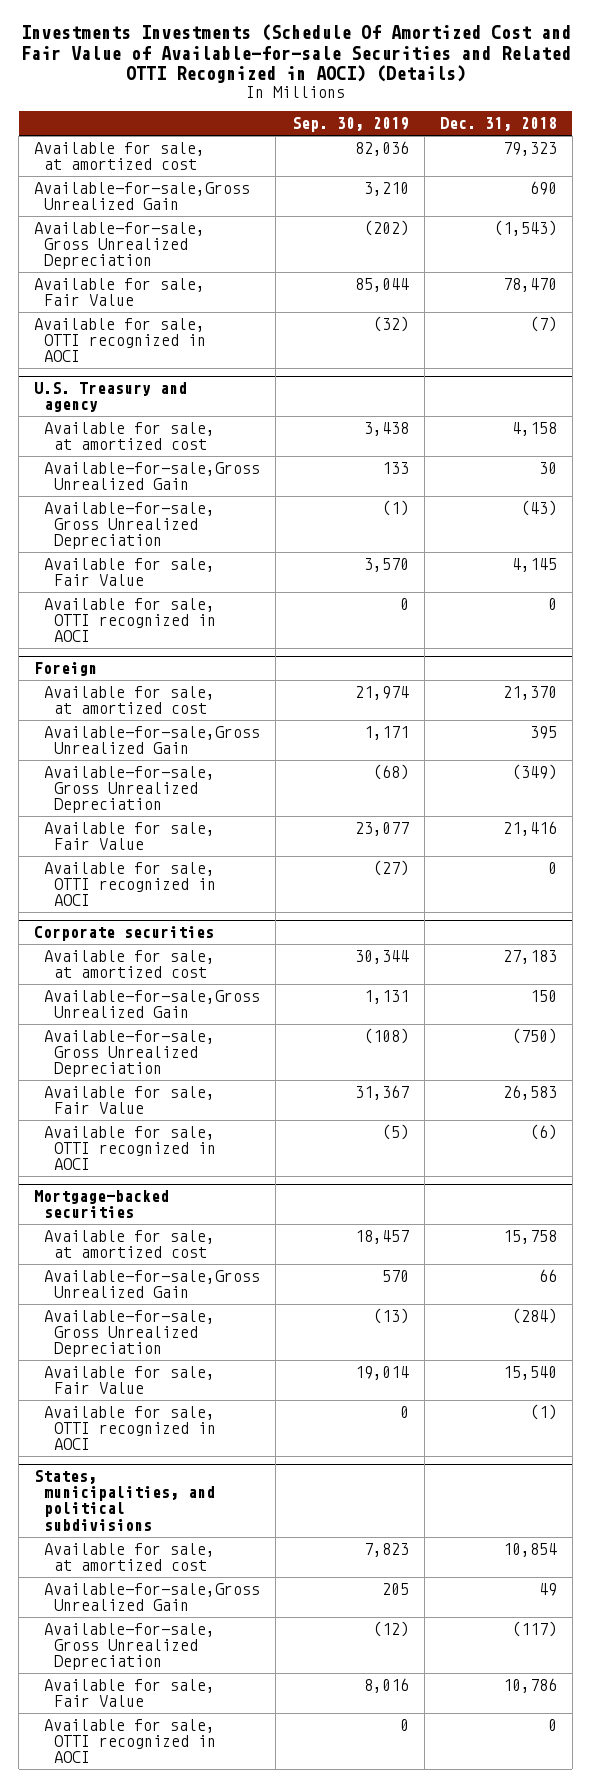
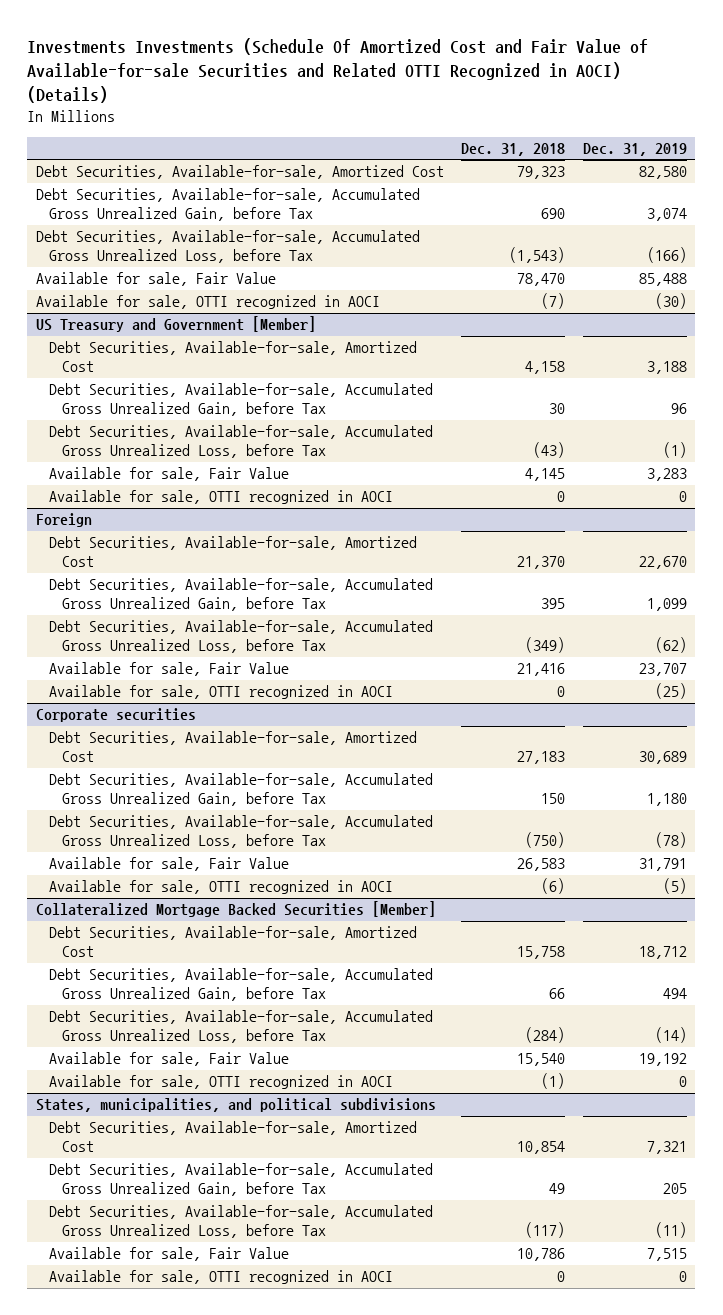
- | Sep. 30, 2019 | Dec. 31, 2018
+ | Dec. 31, 2018 | Dec. 31, 2019
- Available for sale, at amortized cost | 82,036 | 79,323
- Available-for-sale,Gross Unrealized Gain | 3,210 | 690
- Available-for-sale, Gross Unrealized Depreciation | (202) | (1,543)
+ Debt Securities, Available-for-sale, Amortized Cost | 79,323 | 82,580
+ Debt Securities, Available-for-sale, Accumulated Gross Unrealized Gain, before Tax | 690 | 3,074
+ Debt Securities, Available-for-sale, Accumulated Gross Unrealized Loss, before Tax | (1,543) | (166)
- U.S. Treasury and agency
- Available for sale, at amortized cost | 3,438 | 4,158
- Available-for-sale,Gross Unrealized Gain | 133 | 30
- Available-for-sale, Gross Unrealized Depreciation | (1) | (43)
+ US Treasury and Government [Member]
+ Debt Securities, Available-for-sale, Amortized Cost | 4,158 | 3,188
+ Debt Securities, Available-for-sale, Accumulated Gross Unrealized Gain, before Tax | 30 | 96
+ Debt Securities, Available-for-sale, Accumulated Gross Unrealized Loss, before Tax | (43) | (1)
@ Foreign
- Available for sale, at amortized cost | 21,974 | 21,370
- Available-for-sale,Gross Unrealized Gain | 1,171 | 395
- Available-for-sale, Gross Unrealized Depreciation | (68) | (349)
+ Debt Securities, Available-for-sale, Amortized Cost | 21,370 | 22,670
+ Debt Securities, Available-for-sale, Accumulated Gross Unrealized Gain, before Tax | 395 | 1,099
+ Debt Securities, Available-for-sale, Accumulated Gross Unrealized Loss, before Tax | (349) | (62)
@ Corporate securities
- Available for sale, at amortized cost | 30,344 | 27,183
- Available-for-sale,Gross Unrealized Gain | 1,131 | 150
- Available-for-sale, Gross Unrealized Depreciation | (108) | (750)
+ Debt Securities, Available-for-sale, Amortized Cost | 27,183 | 30,689
+ Debt Securities, Available-for-sale, Accumulated Gross Unrealized Gain, before Tax | 150 | 1,180
+ Debt Securities, Available-for-sale, Accumulated Gross Unrealized Loss, before Tax | (750) | (78)
- Mortgage-backed securities
- Available for sale, at amortized cost | 18,457 | 15,758
- Available-for-sale,Gross Unrealized Gain | 570 | 66
- Available-for-sale, Gross Unrealized Depreciation | (13) | (284)
+ Collateralized Mortgage Backed Securities [Member]
+ Debt Securities, Available-for-sale, Amortized Cost | 15,758 | 18,712
+ Debt Securities, Available-for-sale, Accumulated Gross Unrealized Gain, before Tax | 66 | 494
+ Debt Securities, Available-for-sale, Accumulated Gross Unrealized Loss, before Tax | (284) | (14)
@ States, municipalities, and political subdivisions
- Available for sale, at amortized cost | 7,823 | 10,854
- Available-for-sale,Gross Unrealized Gain | 205 | 49
- Available-for-sale, Gross Unrealized Depreciation | (12) | (117)
+ Debt Securities, Available-for-sale, Amortized Cost | 10,854 | 7,321
+ Debt Securities, Available-for-sale, Accumulated Gross Unrealized Gain, before Tax | 49 | 205
+ Debt Securities, Available-for-sale, Accumulated Gross Unrealized Loss, before Tax | (117) | (11)

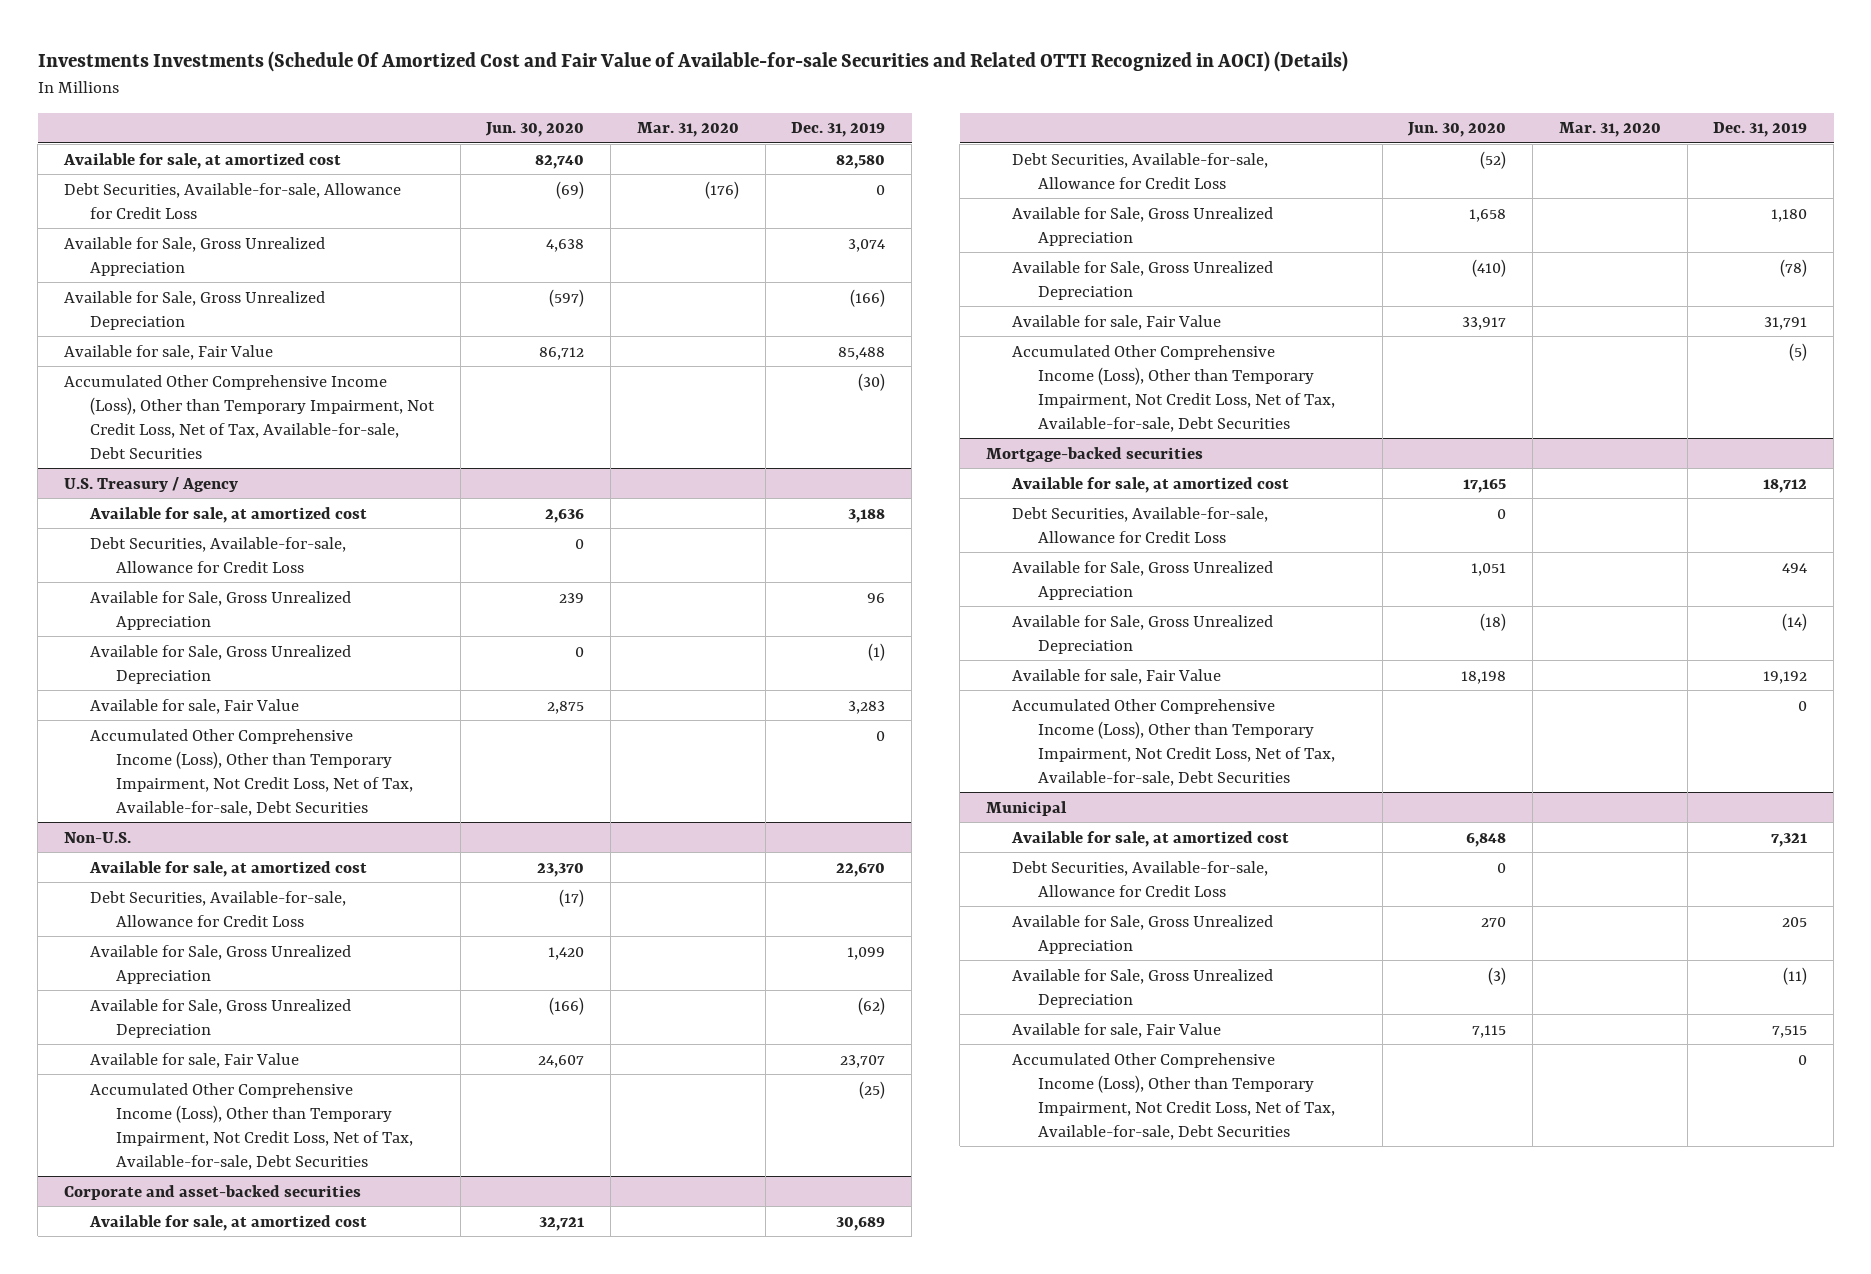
- | Dec. 31, 2018 | Dec. 31, 2019
+ | Jun. 30, 2020 | Mar. 31, 2020 | Dec. 31, 2019
- Debt Securities, Available-for-sale, Amortized Cost | 79,323 | 82,580
- Debt Securities, Available-for-sale, Accumulated Gross Unrealized Gain, before Tax | 690 | 3,074
- Debt Securities, Available-for-sale, Accumulated Gross Unrealized Loss, before Tax | (1,543) | (166)
+ Available for sale, at amortized cost | 82,740 | | 82,580
+ Debt Securities, Available-for-sale, Allowance for Credit Loss | (69) | (176) | 0
+ Available for Sale, Gross Unrealized Appreciation | 4,638 | | 3,074
+ Available for Sale, Gross Unrealized Depreciation | (597) | | (166)
- Available for sale, OTTI recognized in AOCI | (7) | (30)
- US Treasury and Government [Member]
- Debt Securities, Available-for-sale, Amortized Cost | 4,158 | 3,188
- Debt Securities, Available-for-sale, Accumulated Gross Unrealized Gain, before Tax | 30 | 96
- Debt Securities, Available-for-sale, Accumulated Gross Unrealized Loss, before Tax | (43) | (1)
+ Accumulated Other Comprehensive Income (Loss), Other than Temporary Impairment, Not Credit Loss, Net of Tax, Available-for-sale, Debt Securities | | | (30)
+ U.S. Treasury / Agency
+ Available for sale, at amortized cost | 2,636 | | 3,188
+ Debt Securities, Available-for-sale, Allowance for Credit Loss | 0 | |
+ Available for Sale, Gross Unrealized Appreciation | 239 | | 96
+ Available for Sale, Gross Unrealized Depreciation | 0 | | (1)
- Available for sale, OTTI recognized in AOCI | 0 | 0
- Foreign
- Debt Securities, Available-for-sale, Amortized Cost | 21,370 | 22,670
- Debt Securities, Available-for-sale, Accumulated Gross Unrealized Gain, before Tax | 395 | 1,099
- Debt Securities, Available-for-sale, Accumulated Gross Unrealized Loss, before Tax | (349) | (62)
+ Accumulated Other Comprehensive Income (Loss), Other than Temporary Impairment, Not Credit Loss, Net of Tax, Available-for-sale, Debt Securities | | | 0
+ Non-U.S.
+ Available for sale, at amortized cost | 23,370 | | 22,670
+ Debt Securities, Available-for-sale, Allowance for Credit Loss | (17) | |
+ Available for Sale, Gross Unrealized Appreciation | 1,420 | | 1,099
+ Available for Sale, Gross Unrealized Depreciation | (166) | | (62)
- Available for sale, OTTI recognized in AOCI | 0 | (25)
- Corporate securities
- Debt Securities, Available-for-sale, Amortized Cost | 27,183 | 30,689
- Debt Securities, Available-for-sale, Accumulated Gross Unrealized Gain, before Tax | 150 | 1,180
- Debt Securities, Available-for-sale, Accumulated Gross Unrealized Loss, before Tax | (750) | (78)
+ Accumulated Other Comprehensive Income (Loss), Other than Temporary Impairment, Not Credit Loss, Net of Tax, Available-for-sale, Debt Securities | | | (25)
+ Corporate and asset-backed securities
+ Available for sale, at amortized cost | 32,721 | | 30,689
+ Debt Securities, Available-for-sale, Allowance for Credit Loss | (52) | |
+ Available for Sale, Gross Unrealized Appreciation | 1,658 | | 1,180
+ Available for Sale, Gross Unrealized Depreciation | (410) | | (78)
- Available for sale, OTTI recognized in AOCI | (6) | (5)
- Collateralized Mortgage Backed Securities [Member]
- Debt Securities, Available-for-sale, Amortized Cost | 15,758 | 18,712
- Debt Securities, Available-for-sale, Accumulated Gross Unrealized Gain, before Tax | 66 | 494
- Debt Securities, Available-for-sale, Accumulated Gross Unrealized Loss, before Tax | (284) | (14)
+ Accumulated Other Comprehensive Income (Loss), Other than Temporary Impairment, Not Credit Loss, Net of Tax, Available-for-sale, Debt Securities | | | (5)
+ Mortgage-backed securities
+ Available for sale, at amortized cost | 17,165 | | 18,712
+ Debt Securities, Available-for-sale, Allowance for Credit Loss | 0 | |
+ Available for Sale, Gross Unrealized Appreciation | 1,051 | | 494
+ Available for Sale, Gross Unrealized Depreciation | (18) | | (14)
- Available for sale, OTTI recognized in AOCI | (1) | 0
- States, municipalities, and political subdivisions
- Debt Securities, Available-for-sale, Amortized Cost | 10,854 | 7,321
- Debt Securities, Available-for-sale, Accumulated Gross Unrealized Gain, before Tax | 49 | 205
- Debt Securities, Available-for-sale, Accumulated Gross Unrealized Loss, before Tax | (117) | (11)
+ Accumulated Other Comprehensive Income (Loss), Other than Temporary Impairment, Not Credit Loss, Net of Tax, Available-for-sale, Debt Securities | | | 0
+ Municipal
+ Available for sale, at amortized cost | 6,848 | | 7,321
+ Debt Securities, Available-for-sale, Allowance for Credit Loss | 0 | |
+ Available for Sale, Gross Unrealized Appreciation | 270 | | 205
+ Available for Sale, Gross Unrealized Depreciation | (3) | | (11)
- Available for sale, OTTI recognized in AOCI | 0 | 0
+ Accumulated Other Comprehensive Income (Loss), Other than Temporary Impairment, Not Credit Loss, Net of Tax, Available-for-sale, Debt Securities | | | 0

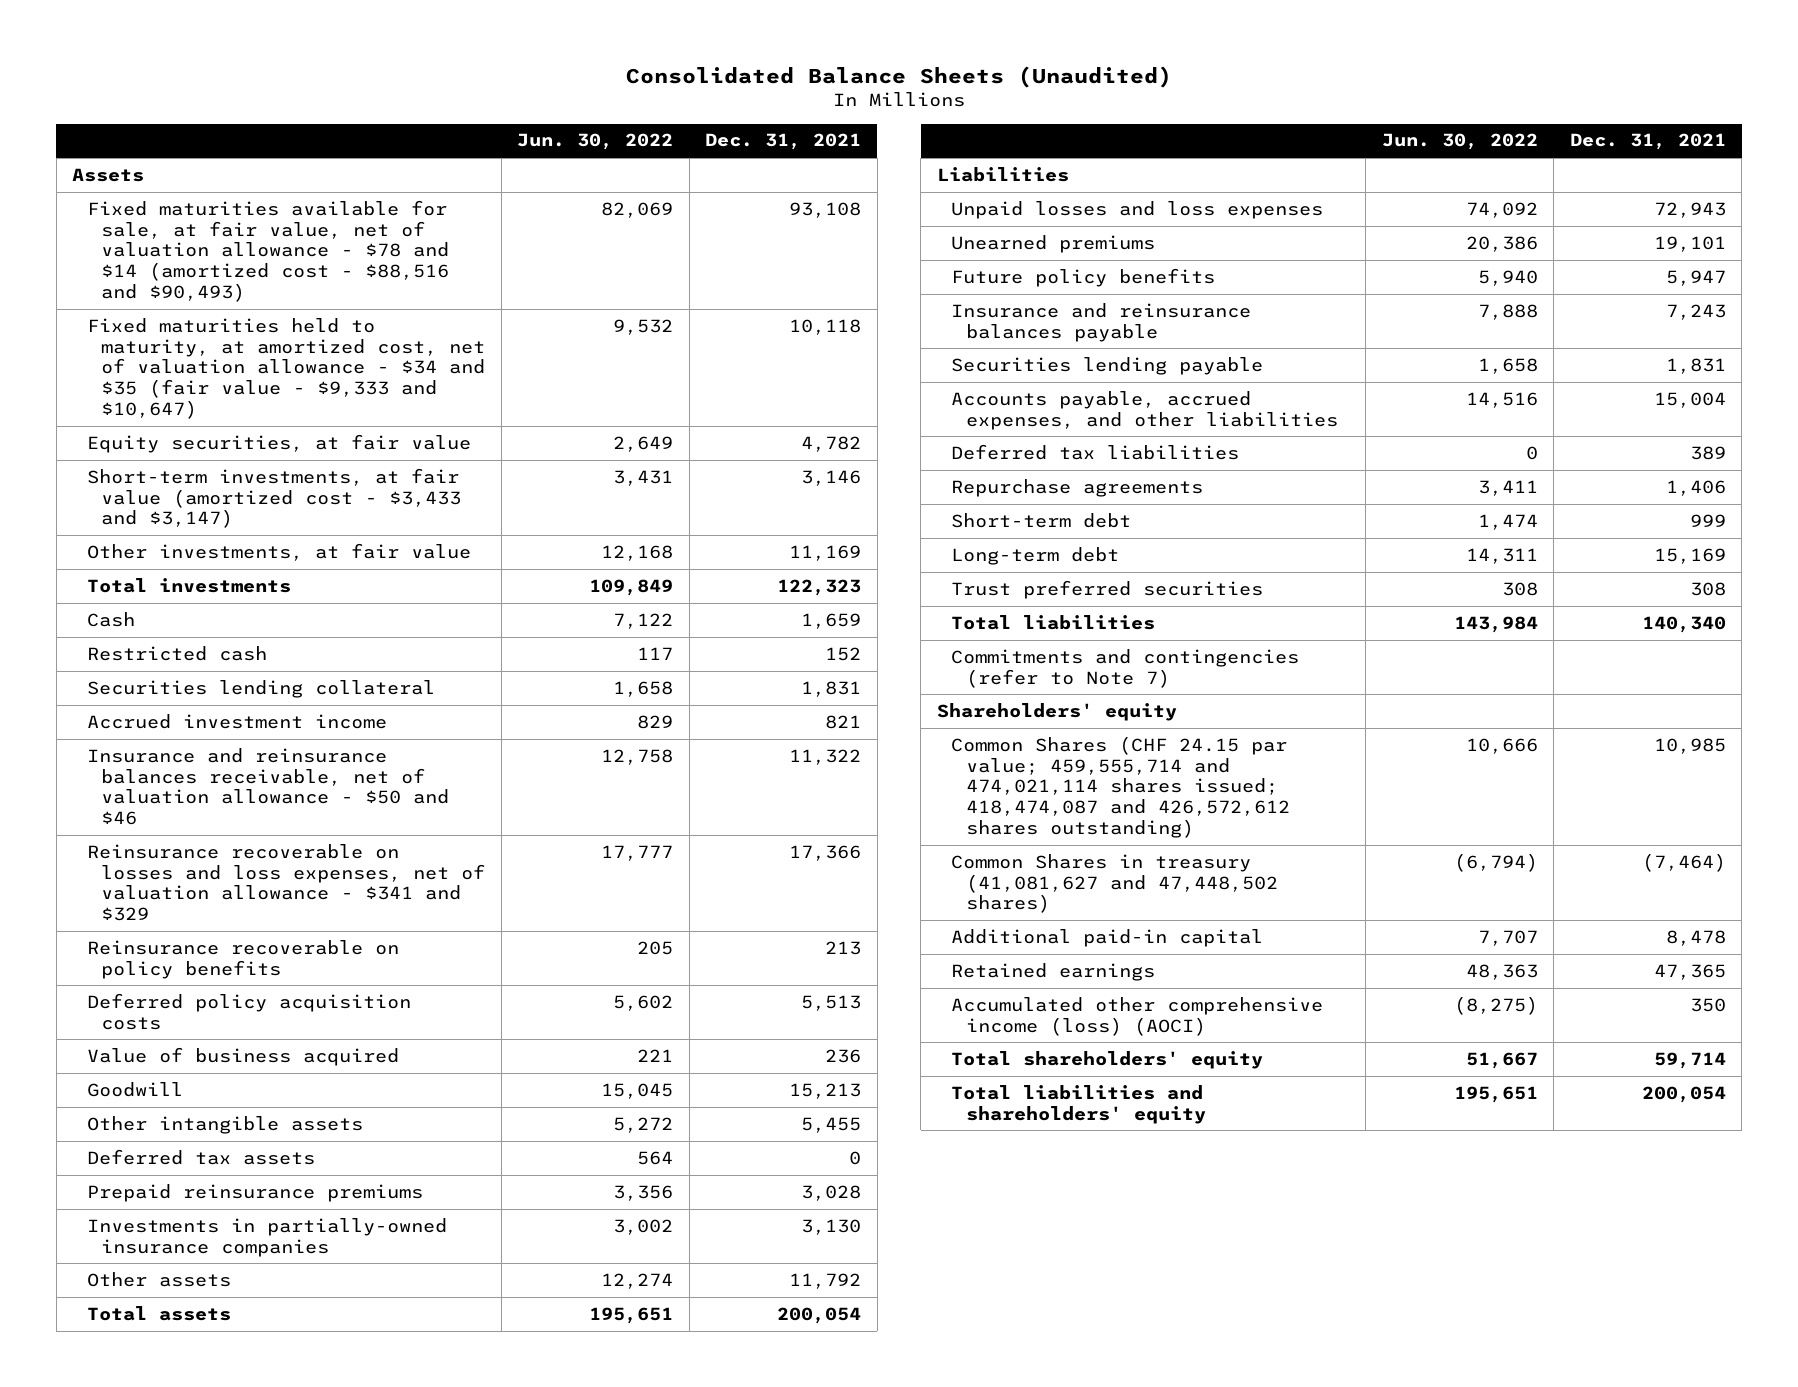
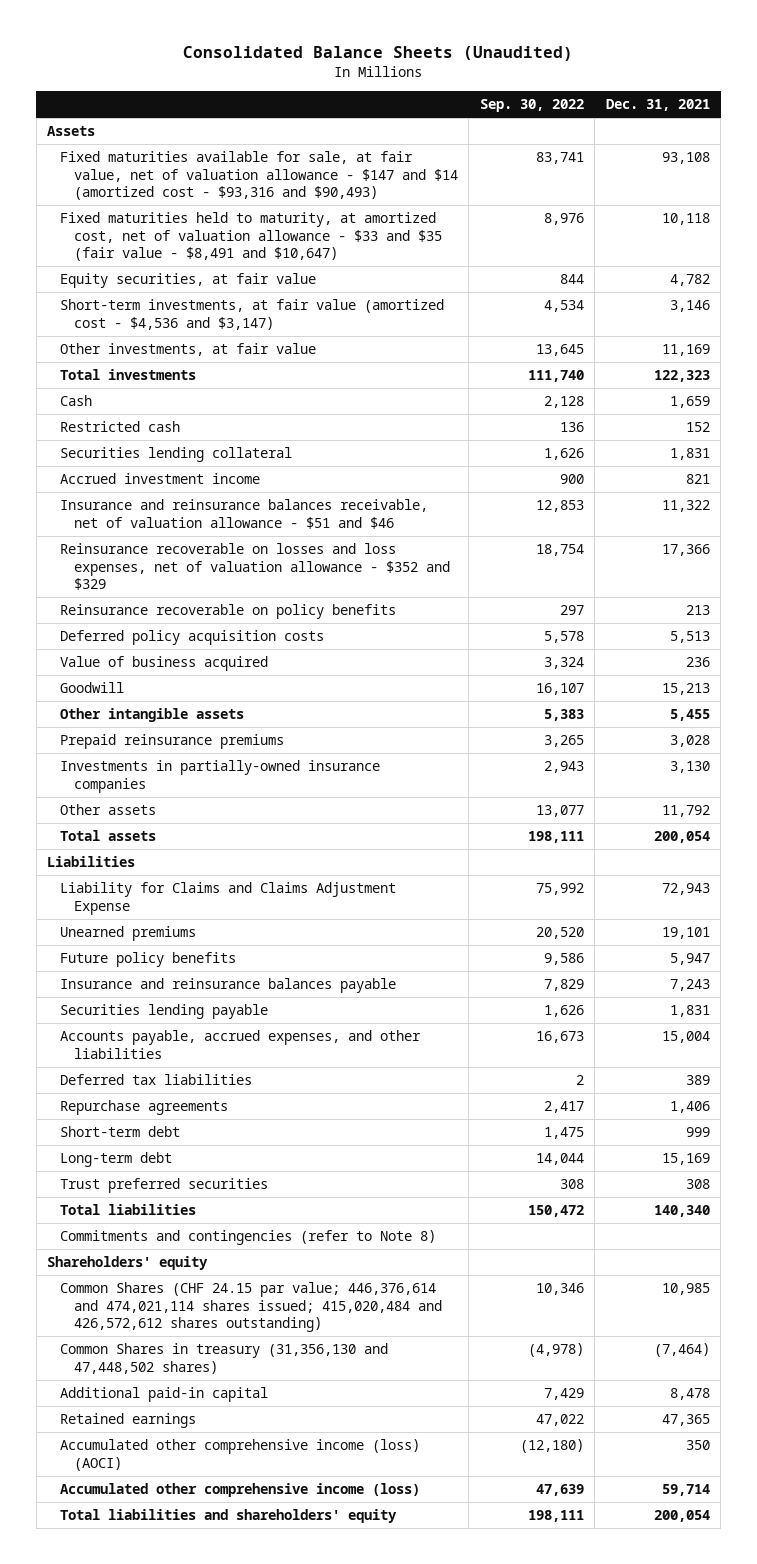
- | Jun. 30, 2022 | Dec. 31, 2021
+ | Sep. 30, 2022 | Dec. 31, 2021
- Fixed maturities available for sale, at fair value, net of valuation allowance - $78 and $14 (amortized cost - $88,516 and $90,493) | 82,069 | 93,108
- Fixed maturities held to maturity, at amortized cost, net of valuation allowance - $34 and $35 (fair value - $9,333 and $10,647) | 9,532 | 10,118
+ Fixed maturities available for sale, at fair value, net of valuation allowance - $147 and $14 (amortized cost - $93,316 and $90,493) | 83,741 | 93,108
+ Fixed maturities held to maturity, at amortized cost, net of valuation allowance - $33 and $35 (fair value - $8,491 and $10,647) | 8,976 | 10,118
- Short-term investments, at fair value (amortized cost - $3,433 and $3,147) | 3,431 | 3,146
+ Short-term investments, at fair value (amortized cost - $4,536 and $3,147) | 4,534 | 3,146
- Insurance and reinsurance balances receivable, net of valuation allowance - $50 and $46 | 12,758 | 11,322
- Reinsurance recoverable on losses and loss expenses, net of valuation allowance - $341 and $329 | 17,777 | 17,366
+ Insurance and reinsurance balances receivable, net of valuation allowance - $51 and $46 | 12,853 | 11,322
+ Reinsurance recoverable on losses and loss expenses, net of valuation allowance - $352 and $329 | 18,754 | 17,366
- Deferred tax assets | 564 | 0
- Unpaid losses and loss expenses | 74,092 | 72,943
+ Liability for Claims and Claims Adjustment Expense | 75,992 | 72,943
- Commitments and contingencies (refer to Note 7)
+ Commitments and contingencies (refer to Note 8)
- Common Shares (CHF 24.15 par value; 459,555,714 and 474,021,114 shares issued; 418,474,087 and 426,572,612 shares outstanding) | 10,666 | 10,985
- Common Shares in treasury (41,081,627 and 47,448,502 shares) | (6,794) | (7,464)
+ Common Shares (CHF 24.15 par value; 446,376,614 and 474,021,114 shares issued; 415,020,484 and 426,572,612 shares outstanding) | 10,346 | 10,985
+ Common Shares in treasury (31,356,130 and 47,448,502 shares) | (4,978) | (7,464)
- Total shareholders' equity | 51,667 | 59,714
+ Accumulated other comprehensive income (loss) | 47,639 | 59,714

